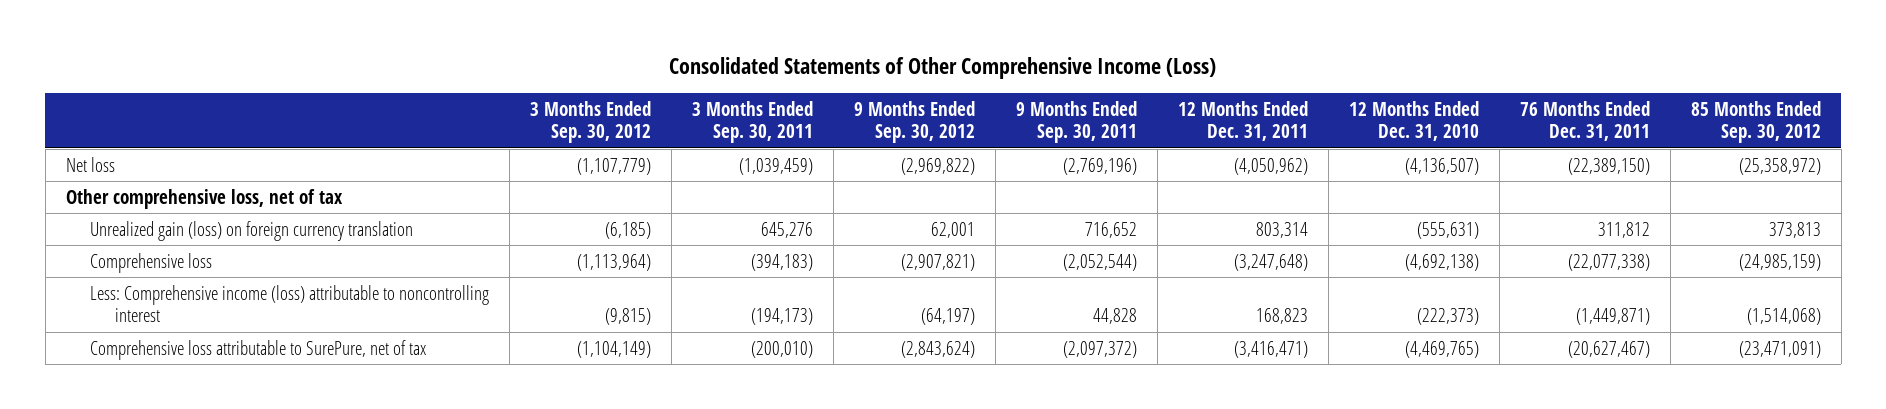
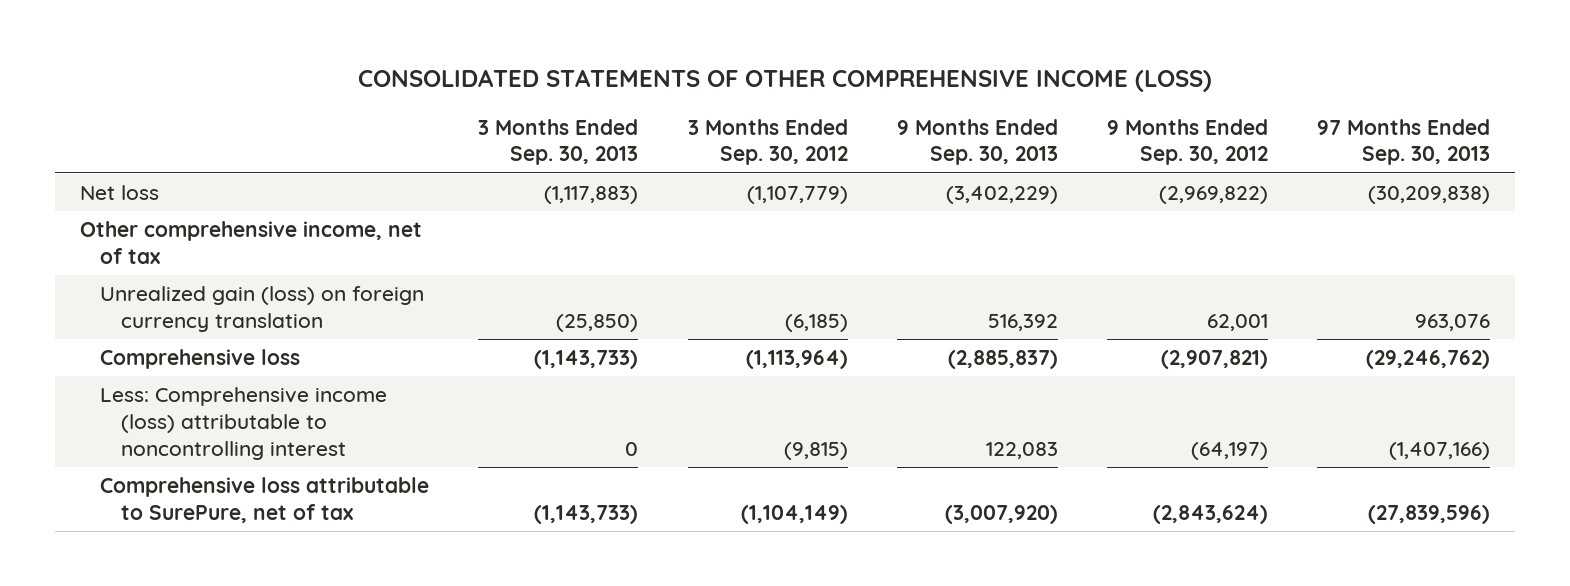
- Consolidated Statements of Other Comprehensive Income (Loss)
+ CONSOLIDATED STATEMENTS OF OTHER COMPREHENSIVE INCOME (LOSS)
- | 3 Months Ended Sep. 30, 2012 | 3 Months Ended Sep. 30, 2011 | 9 Months Ended Sep. 30, 2012 | 9 Months Ended Sep. 30, 2011 | 12 Months Ended Dec. 31, 2011 | 12 Months Ended Dec. 31, 2010 | 76 Months Ended Dec. 31, 2011 | 85 Months Ended Sep. 30, 2012
+ | 3 Months Ended Sep. 30, 2013 | 3 Months Ended Sep. 30, 2012 | 9 Months Ended Sep. 30, 2013 | 9 Months Ended Sep. 30, 2012 | 97 Months Ended Sep. 30, 2013
- Other comprehensive loss, net of tax
+ Other comprehensive income, net of tax

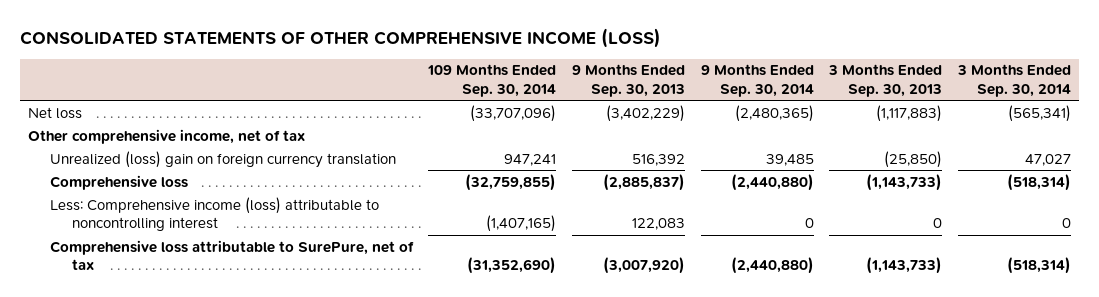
- | 3 Months Ended Sep. 30, 2013 | 3 Months Ended Sep. 30, 2012 | 9 Months Ended Sep. 30, 2013 | 9 Months Ended Sep. 30, 2012 | 97 Months Ended Sep. 30, 2013
+ | 109 Months Ended Sep. 30, 2014 | 9 Months Ended Sep. 30, 2013 | 9 Months Ended Sep. 30, 2014 | 3 Months Ended Sep. 30, 2013 | 3 Months Ended Sep. 30, 2014
- Unrealized gain (loss) on foreign currency translation | (25,850) | (6,185) | 516,392 | 62,001 | 963,076
+ Unrealized (loss) gain on foreign currency translation | 947,241 | 516,392 | 39,485 | (25,850) | 47,027

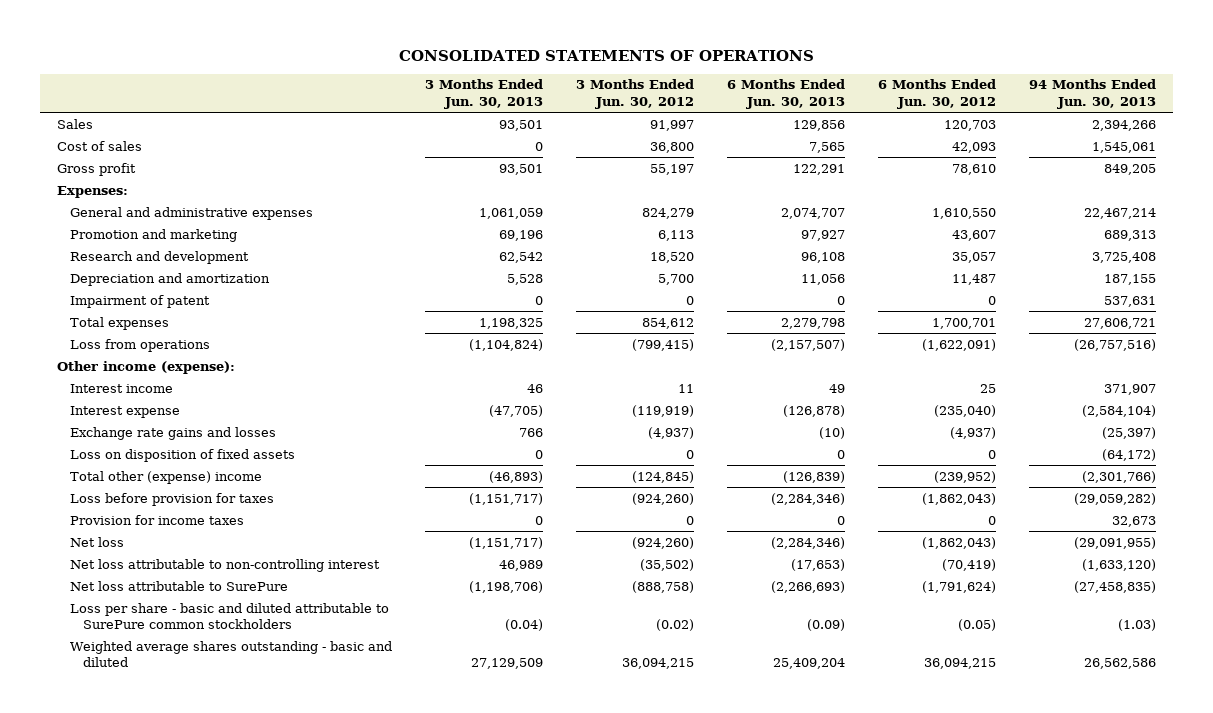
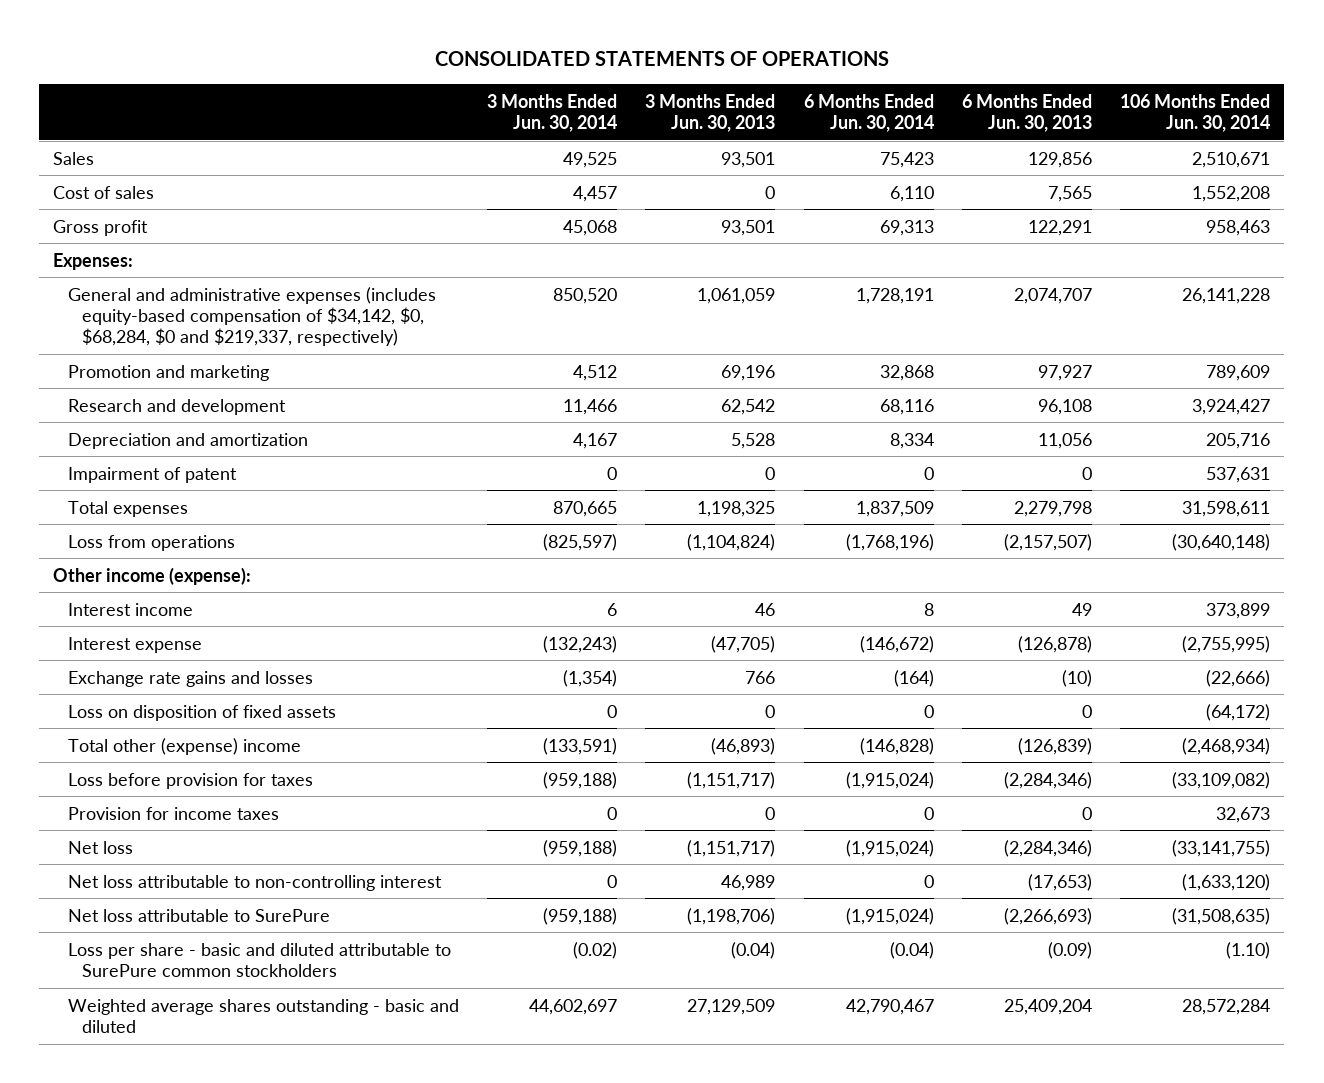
- | 3 Months Ended Jun. 30, 2013 | 3 Months Ended Jun. 30, 2012 | 6 Months Ended Jun. 30, 2013 | 6 Months Ended Jun. 30, 2012 | 94 Months Ended Jun. 30, 2013
+ | 3 Months Ended Jun. 30, 2014 | 3 Months Ended Jun. 30, 2013 | 6 Months Ended Jun. 30, 2014 | 6 Months Ended Jun. 30, 2013 | 106 Months Ended Jun. 30, 2014
- General and administrative expenses | 1,061,059 | 824,279 | 2,074,707 | 1,610,550 | 22,467,214
+ General and administrative expenses (includes equity-based compensation of $34,142, $0, $68,284, $0 and $219,337, respectively) | 850,520 | 1,061,059 | 1,728,191 | 2,074,707 | 26,141,228

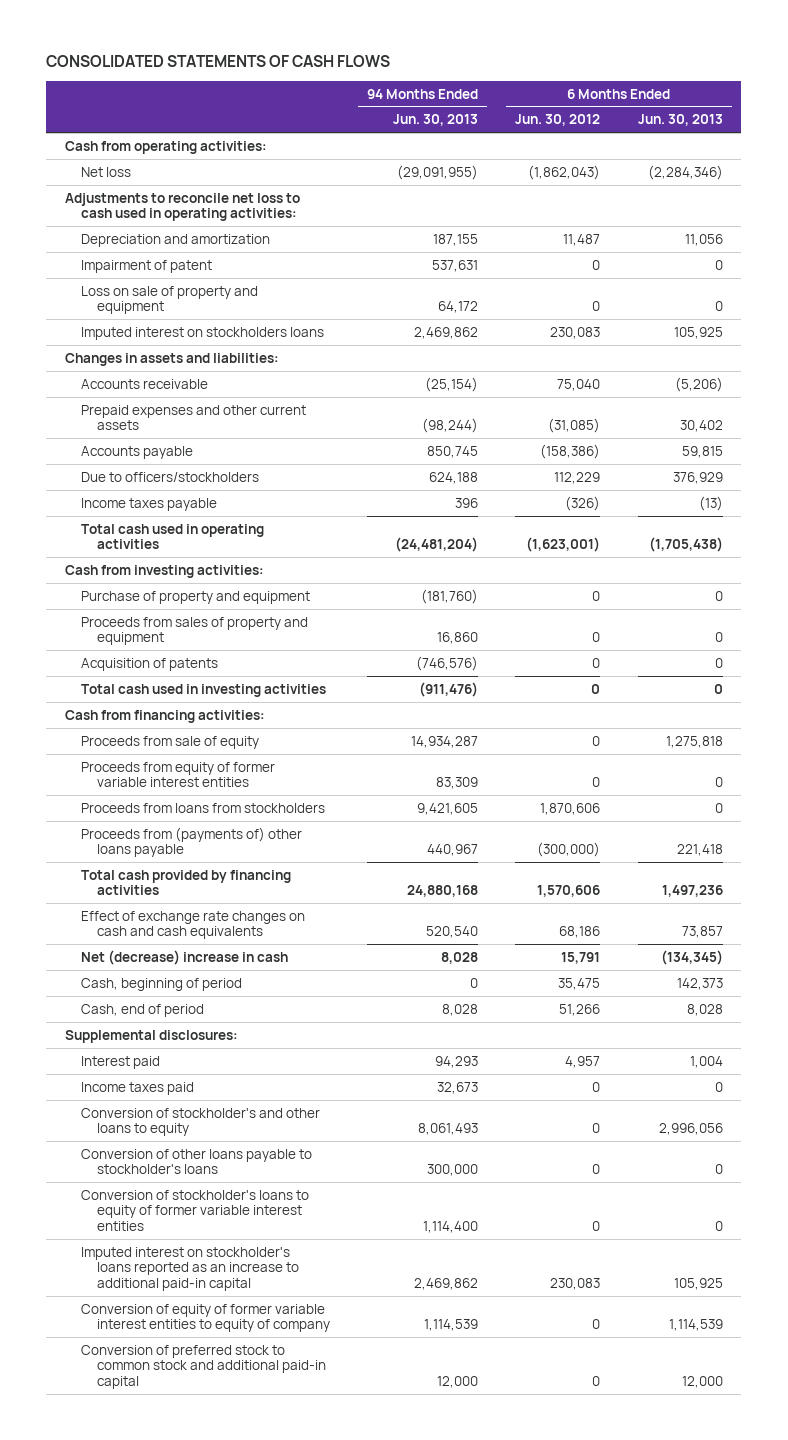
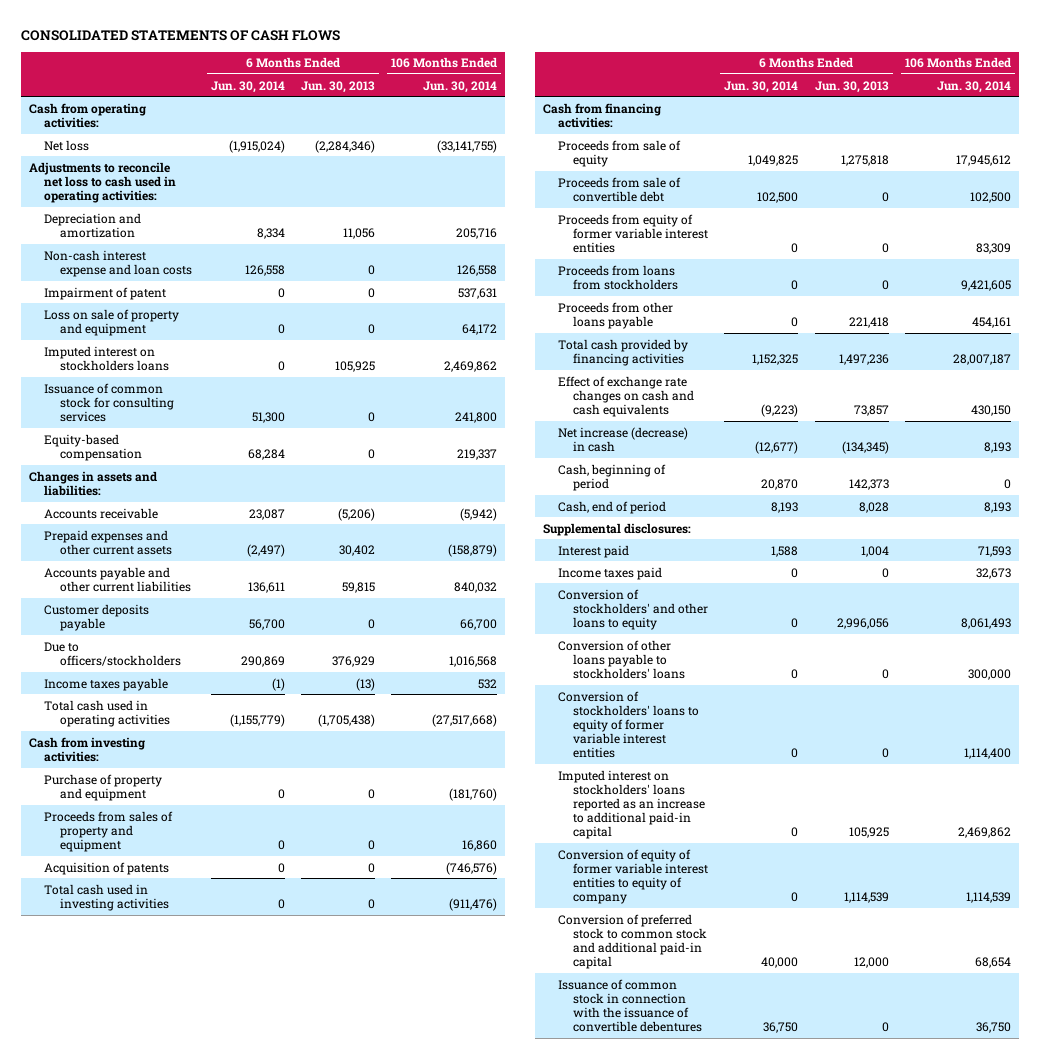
- | 94 Months Ended Jun. 30, 2013 | 6 Months Ended Jun. 30, 2012 | 6 Months Ended Jun. 30, 2013
+ | 6 Months Ended Jun. 30, 2014 | 6 Months Ended Jun. 30, 2013 | 106 Months Ended Jun. 30, 2014
+ Non-cash interest expense and loan costs | 126,558 | 0 | 126,558
+ Issuance of common stock for consulting services | 51,300 | 0 | 241,800
+ Equity-based compensation | 68,284 | 0 | 219,337
- Accounts payable | 850,745 | (158,386) | 59,815
+ Accounts payable and other current liabilities | 136,611 | 59,815 | 840,032
+ Customer deposits payable | 56,700 | 0 | 66,700
+ Proceeds from sale of convertible debt | 102,500 | 0 | 102,500
- Proceeds from (payments of) other loans payable | 440,967 | (300,000) | 221,418
+ Proceeds from other loans payable | 0 | 221,418 | 454,161
- Net (decrease) increase in cash | 8,028 | 15,791 | (134,345)
+ Net increase (decrease) in cash | (12,677) | (134,345) | 8,193
- Conversion of stockholder's and other loans to equity | 8,061,493 | 0 | 2,996,056
- Conversion of other loans payable to stockholder's loans | 300,000 | 0 | 0
- Conversion of stockholder's loans to equity of former variable interest entities | 1,114,400 | 0 | 0
- Imputed interest on stockholder's loans reported as an increase to additional paid-in capital | 2,469,862 | 230,083 | 105,925
+ Conversion of stockholders' and other loans to equity | 0 | 2,996,056 | 8,061,493
+ Conversion of other loans payable to stockholders' loans | 0 | 0 | 300,000
+ Conversion of stockholders' loans to equity of former variable interest entities | 0 | 0 | 1,114,400
+ Imputed interest on stockholders' loans reported as an increase to additional paid-in capital | 0 | 105,925 | 2,469,862
+ Issuance of common stock in connection with the issuance of convertible debentures | 36,750 | 0 | 36,750

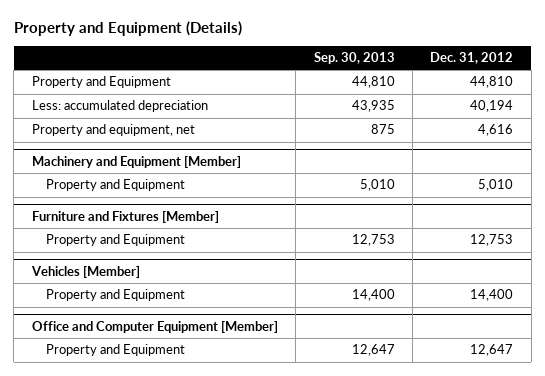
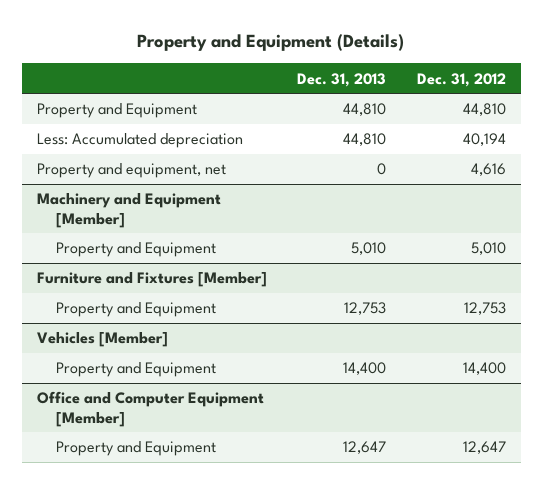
- | Sep. 30, 2013 | Dec. 31, 2012
+ | Dec. 31, 2013 | Dec. 31, 2012
- Less: accumulated depreciation | 43,935 | 40,194
+ Less: Accumulated depreciation | 44,810 | 40,194

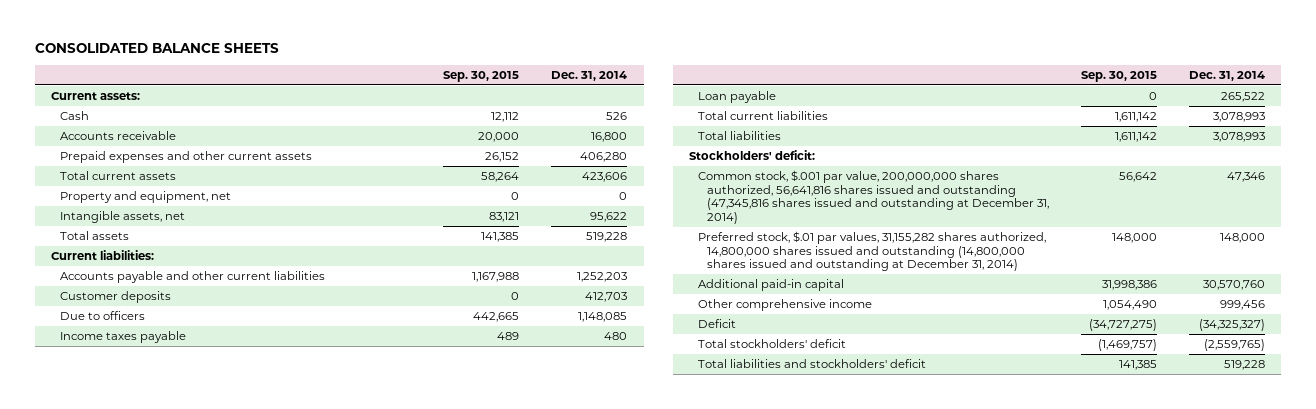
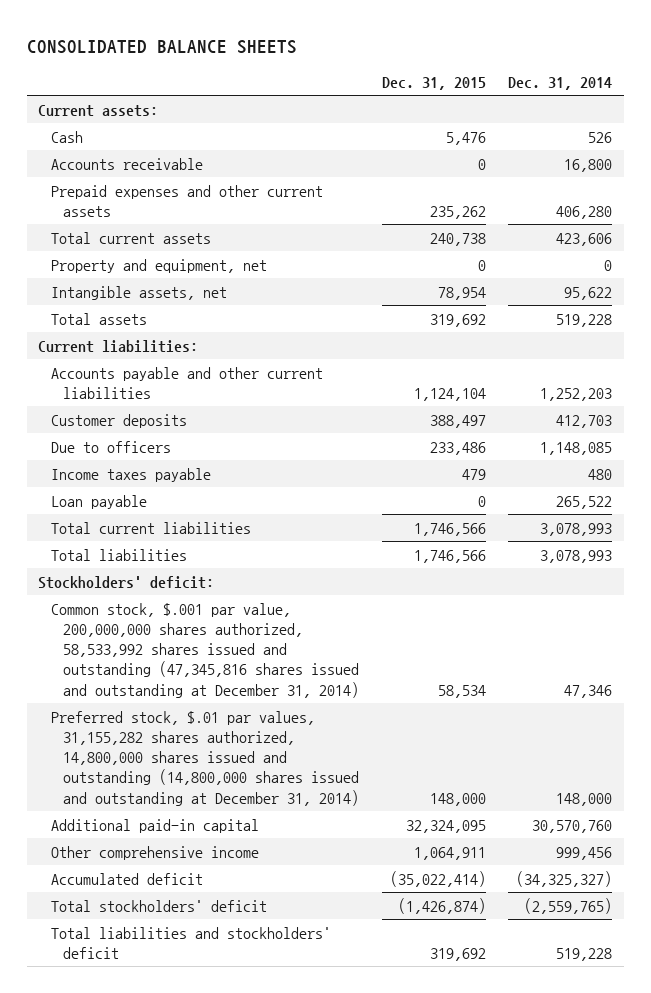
- | Sep. 30, 2015 | Dec. 31, 2014
+ | Dec. 31, 2015 | Dec. 31, 2014
- Common stock, $.001 par value, 200,000,000 shares authorized, 56,641,816 shares issued and outstanding (47,345,816 shares issued and outstanding at December 31, 2014) | 56,642 | 47,346
+ Common stock, $.001 par value, 200,000,000 shares authorized, 58,533,992 shares issued and outstanding (47,345,816 shares issued and outstanding at December 31, 2014) | 58,534 | 47,346
- Deficit | (34,727,275) | (34,325,327)
+ Accumulated deficit | (35,022,414) | (34,325,327)

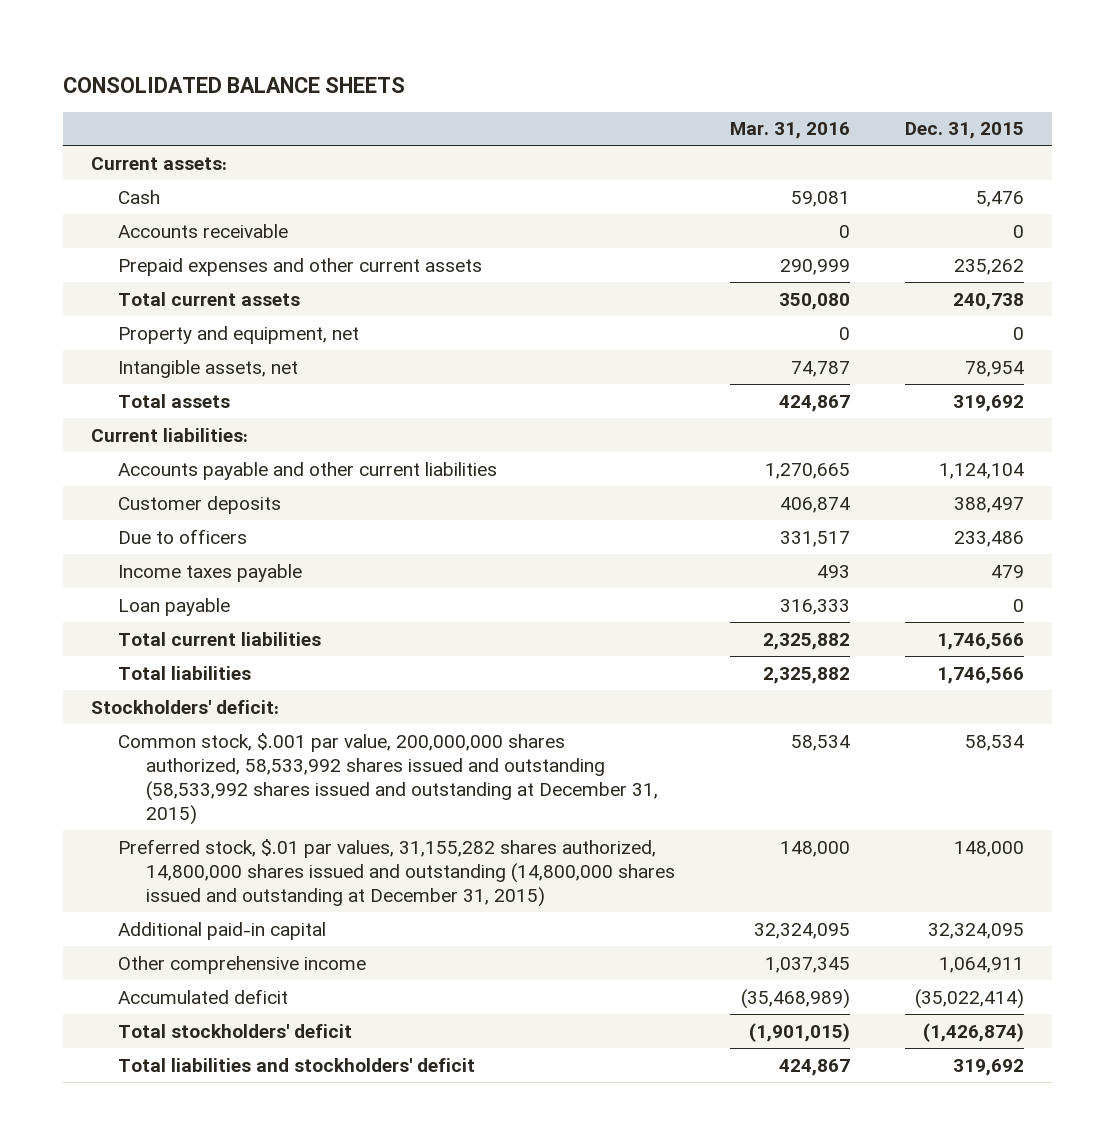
- | Dec. 31, 2015 | Dec. 31, 2014
+ | Mar. 31, 2016 | Dec. 31, 2015
- Common stock, $.001 par value, 200,000,000 shares authorized, 58,533,992 shares issued and outstanding (47,345,816 shares issued and outstanding at December 31, 2014) | 58,534 | 47,346
- Preferred stock, $.01 par values, 31,155,282 shares authorized, 14,800,000 shares issued and outstanding (14,800,000 shares issued and outstanding at December 31, 2014) | 148,000 | 148,000
+ Common stock, $.001 par value, 200,000,000 shares authorized, 58,533,992 shares issued and outstanding (58,533,992 shares issued and outstanding at December 31, 2015) | 58,534 | 58,534
+ Preferred stock, $.01 par values, 31,155,282 shares authorized, 14,800,000 shares issued and outstanding (14,800,000 shares issued and outstanding at December 31, 2015) | 148,000 | 148,000

